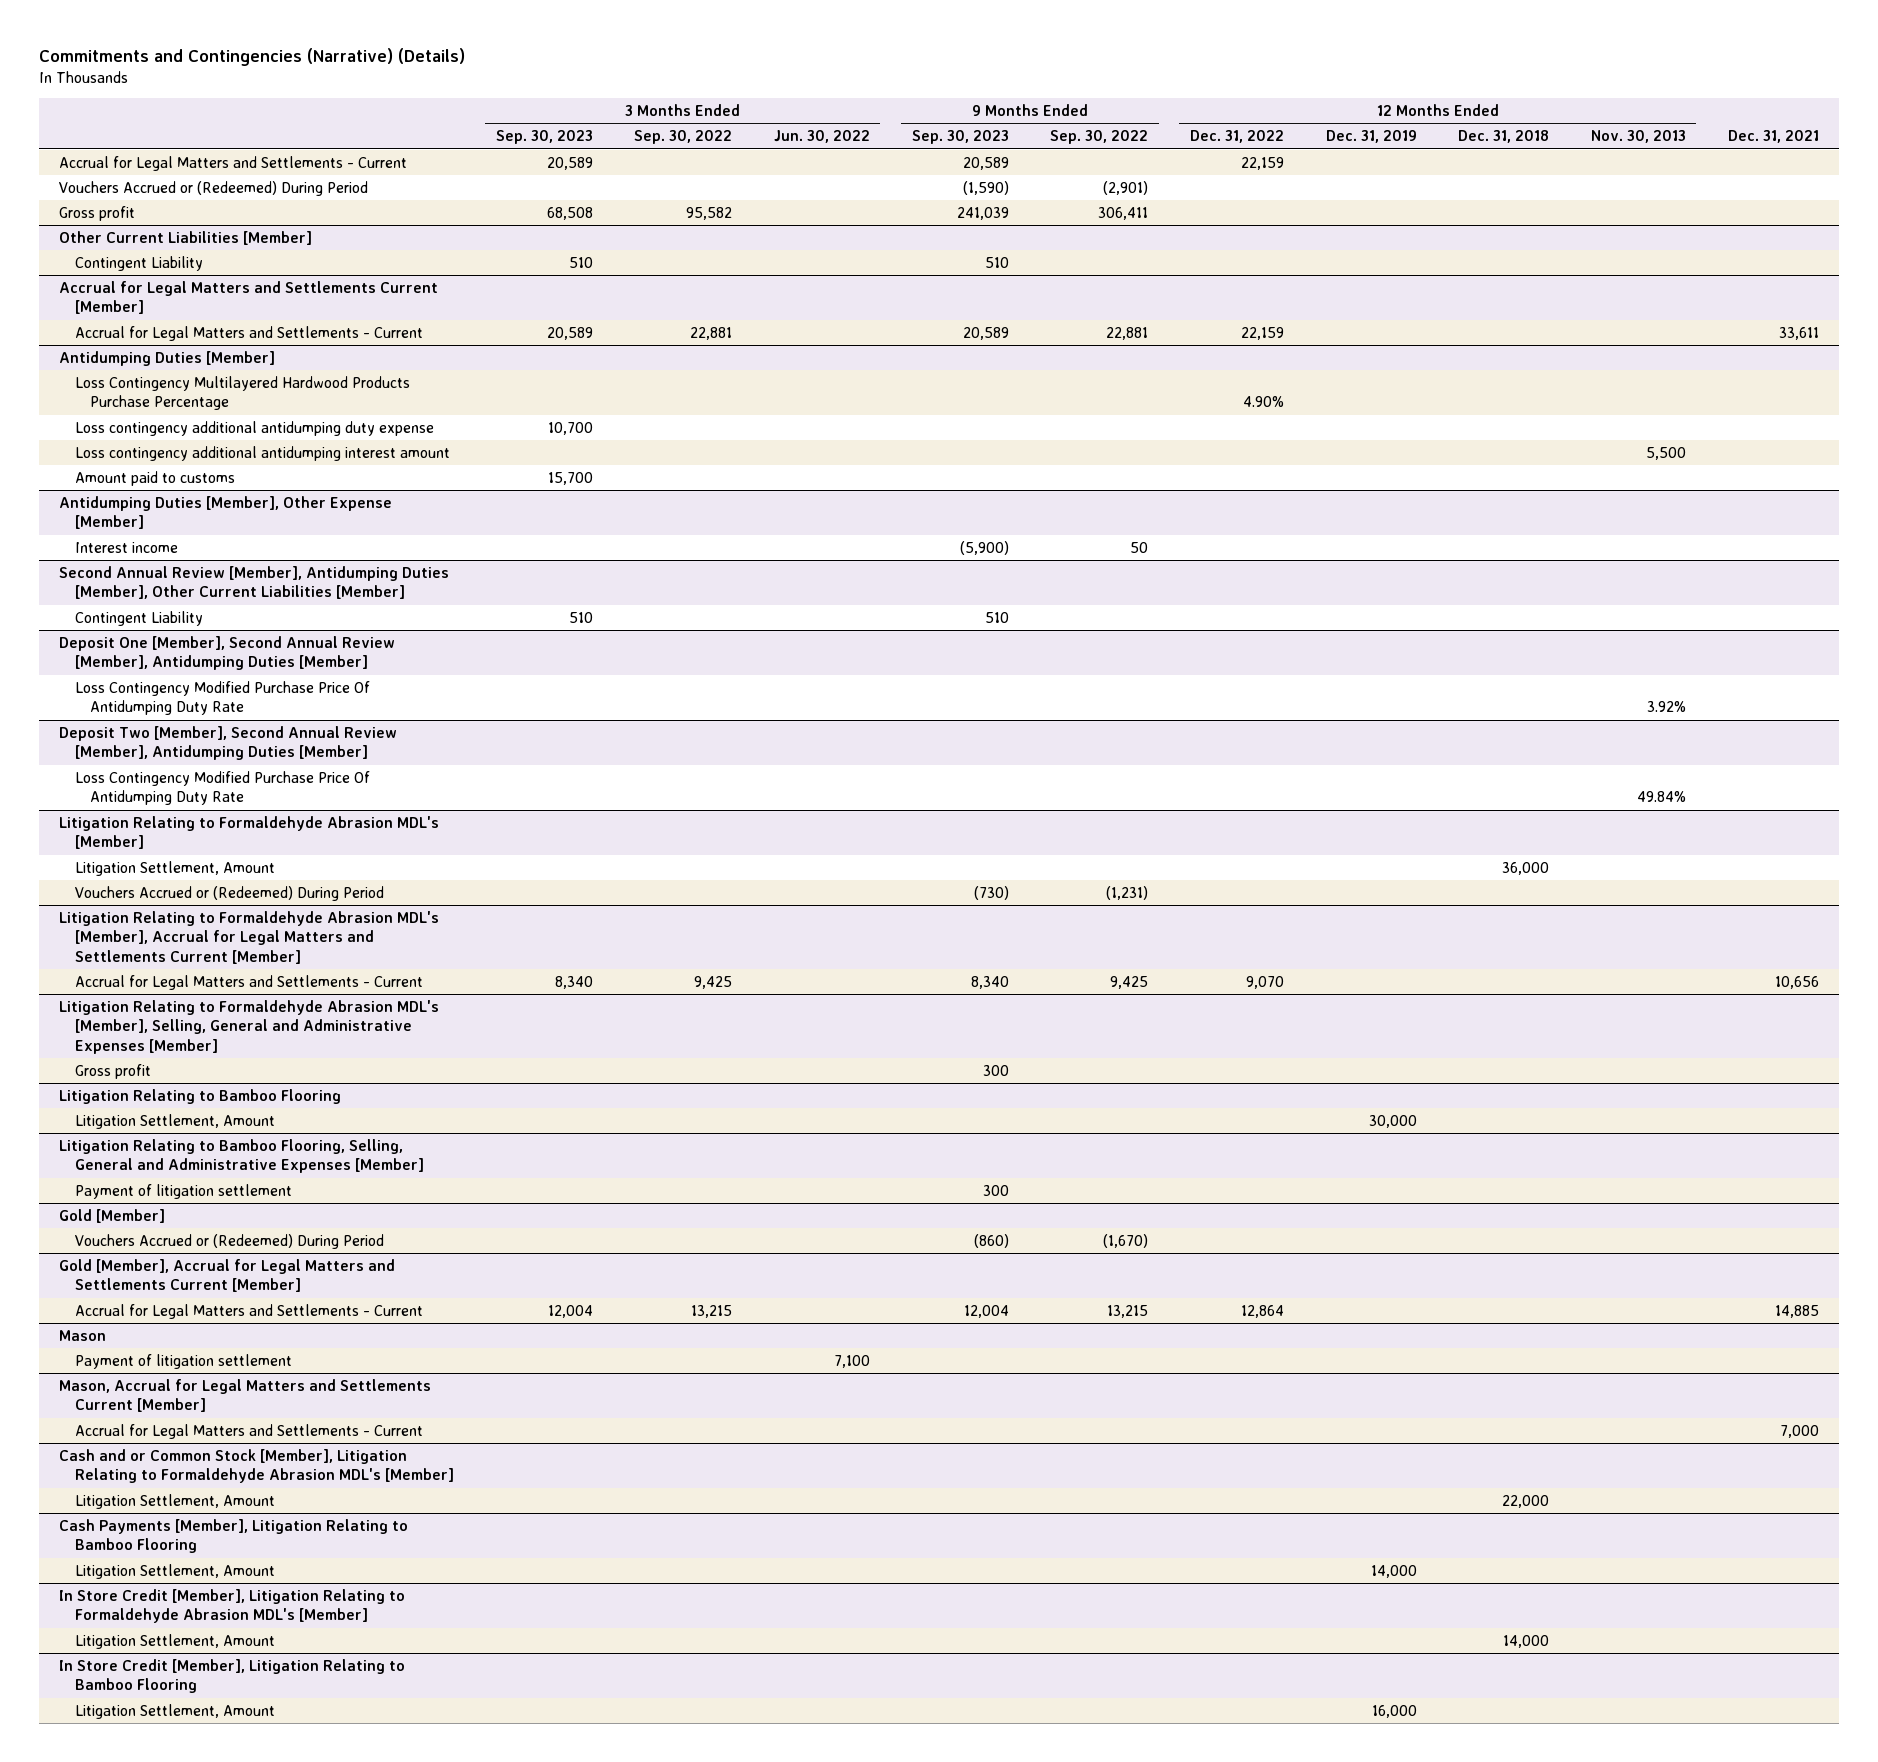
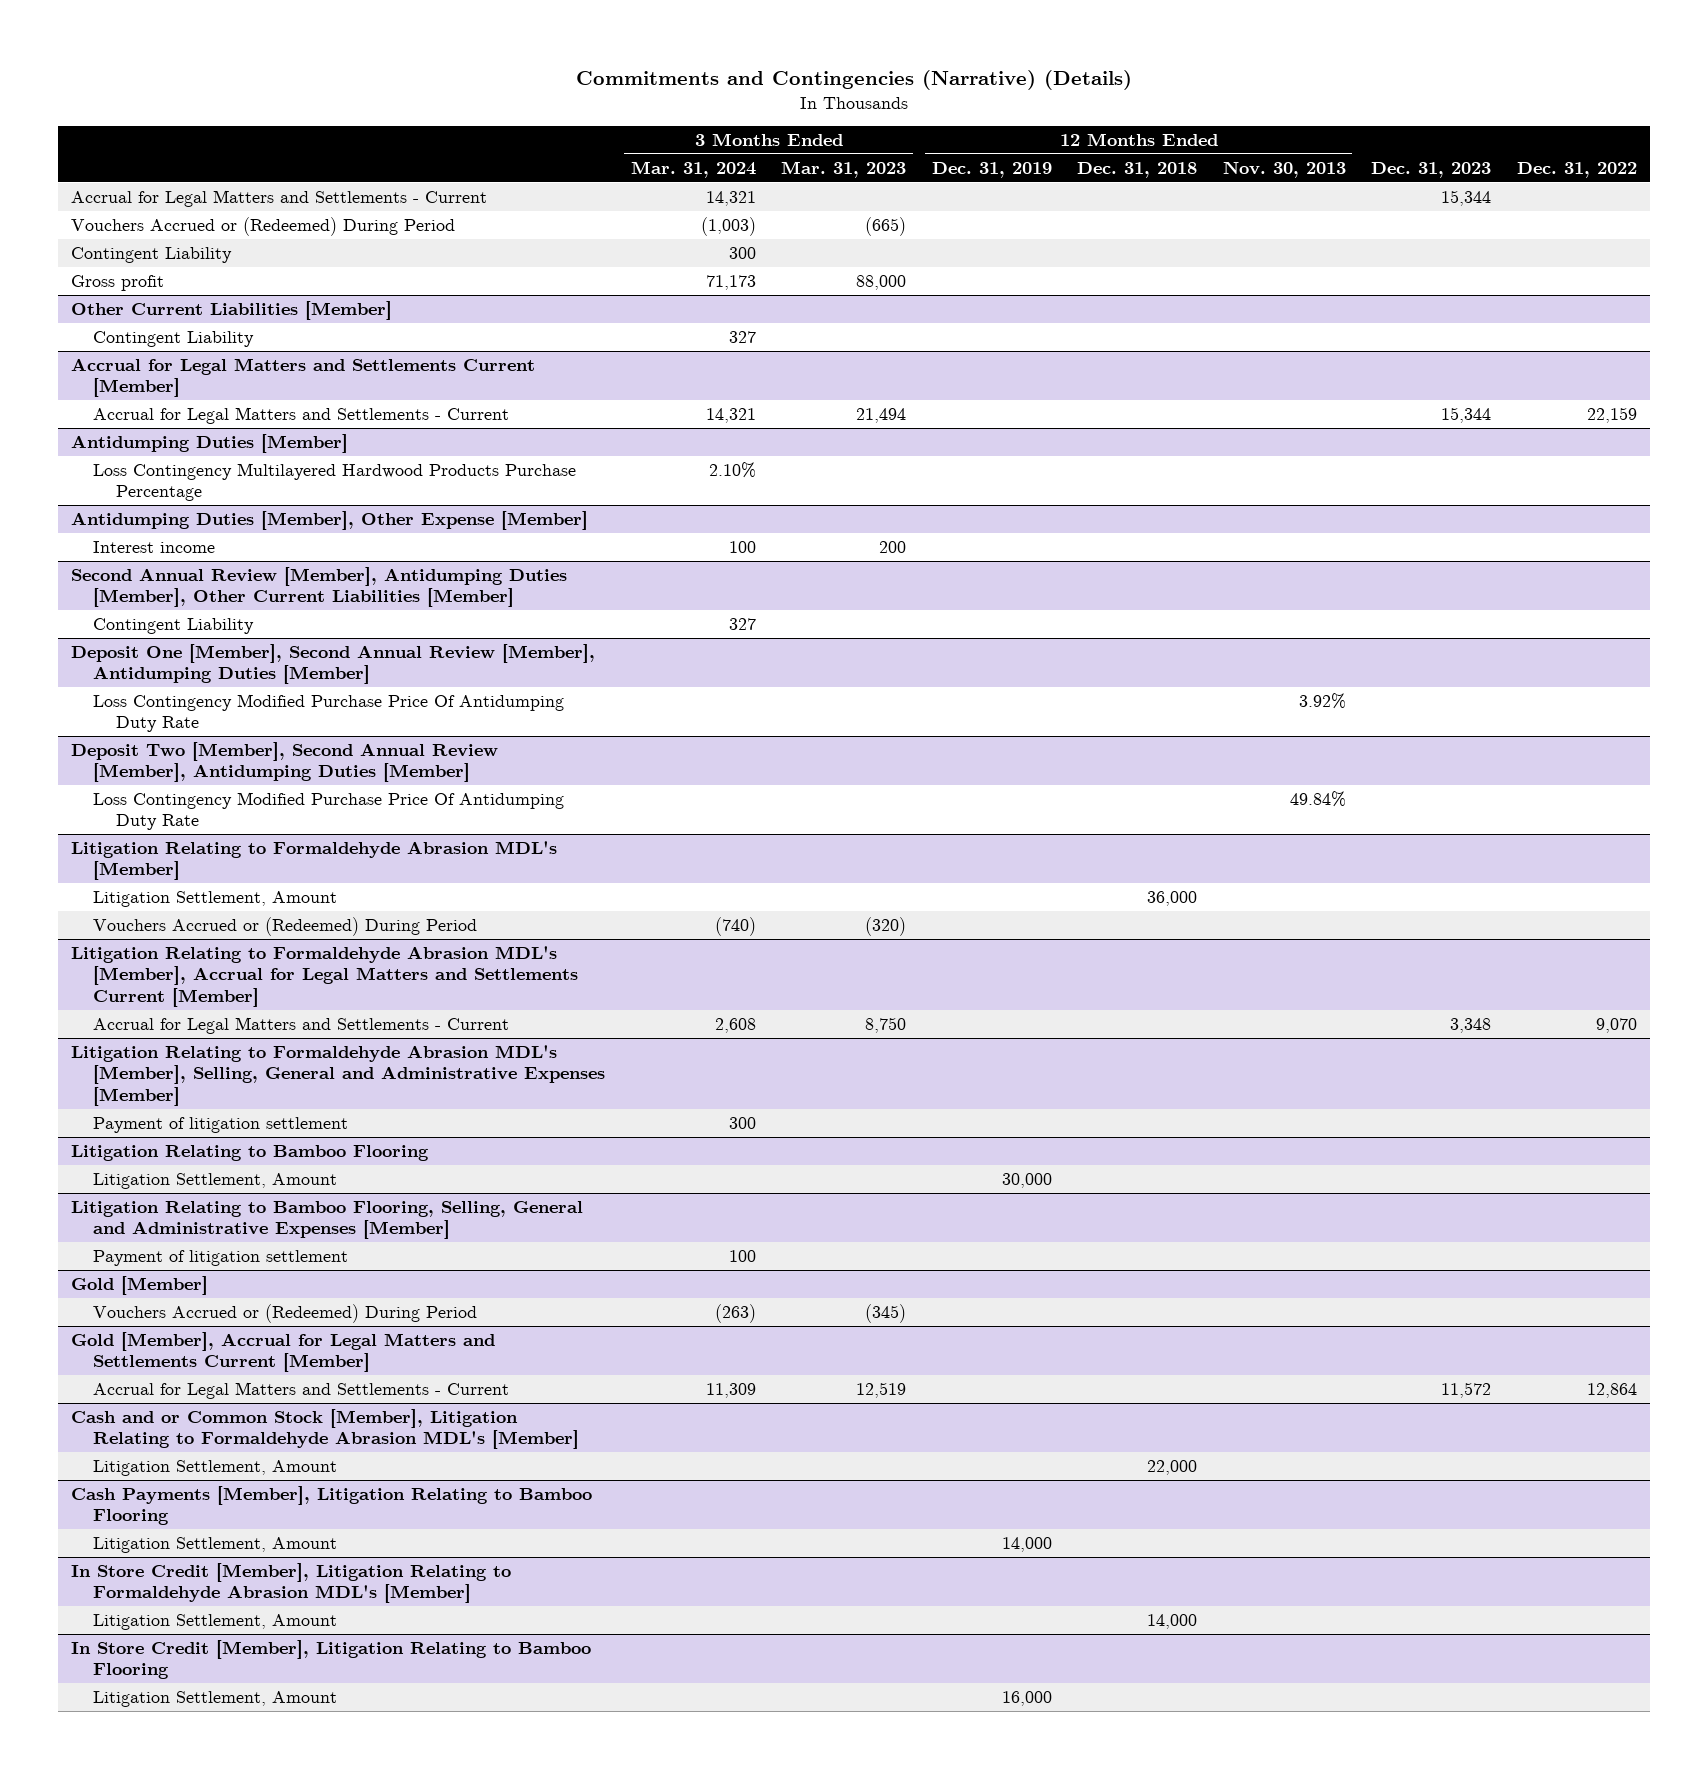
- | 3 Months Ended Sep. 30, 2023 | 3 Months Ended Sep. 30, 2022 | 3 Months Ended Jun. 30, 2022 | 9 Months Ended Sep. 30, 2023 | 9 Months Ended Sep. 30, 2022 | 12 Months Ended Dec. 31, 2022 | 12 Months Ended Dec. 31, 2019 | 12 Months Ended Dec. 31, 2018 | 12 Months Ended Nov. 30, 2013 | Dec. 31, 2021
+ | 3 Months Ended Mar. 31, 2024 | 3 Months Ended Mar. 31, 2023 | 12 Months Ended Dec. 31, 2019 | 12 Months Ended Dec. 31, 2018 | 12 Months Ended Nov. 30, 2013 | Dec. 31, 2023 | Dec. 31, 2022
+ Contingent Liability | 300 | | | | | |
@ Antidumping Duties [Member]
- Loss contingency additional antidumping duty expense | 10,700 | | | | | | | | |
- Loss contingency additional antidumping interest amount | | | | | | | | | 5,500 |
- Amount paid to customs | 15,700 | | | | | | | | |
@ Litigation Relating to Formaldehyde Abrasion MDL's [Member], Selling, General and Administrative Expenses [Member]
- Gross profit | | | | 300 | | | | | |
+ Payment of litigation settlement | 300 | | | | | |
- Mason
- Payment of litigation settlement | | | 7,100 | | | | | | |
- Mason, Accrual for Legal Matters and Settlements Current [Member]
- Accrual for Legal Matters and Settlements - Current | | | | | | | | | | 7,000

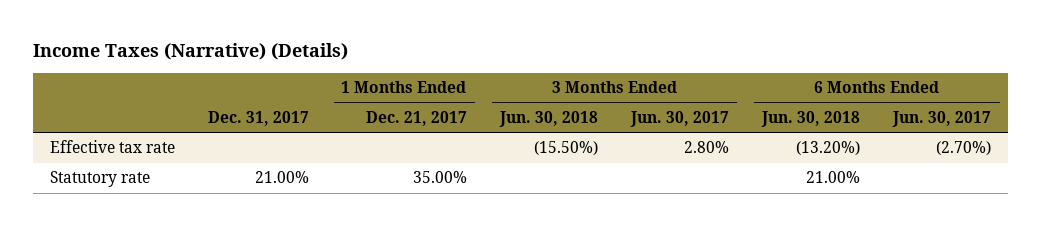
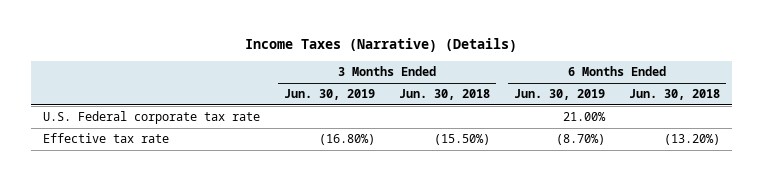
- | Dec. 31, 2017 | 1 Months Ended Dec. 21, 2017 | 3 Months Ended Jun. 30, 2018 | 3 Months Ended Jun. 30, 2017 | 6 Months Ended Jun. 30, 2018 | 6 Months Ended Jun. 30, 2017
+ | 3 Months Ended Jun. 30, 2019 | 3 Months Ended Jun. 30, 2018 | 6 Months Ended Jun. 30, 2019 | 6 Months Ended Jun. 30, 2018
+ U.S. Federal corporate tax rate | | | 21.00% |
- Statutory rate | 21.00% | 35.00% | | | 21.00% |

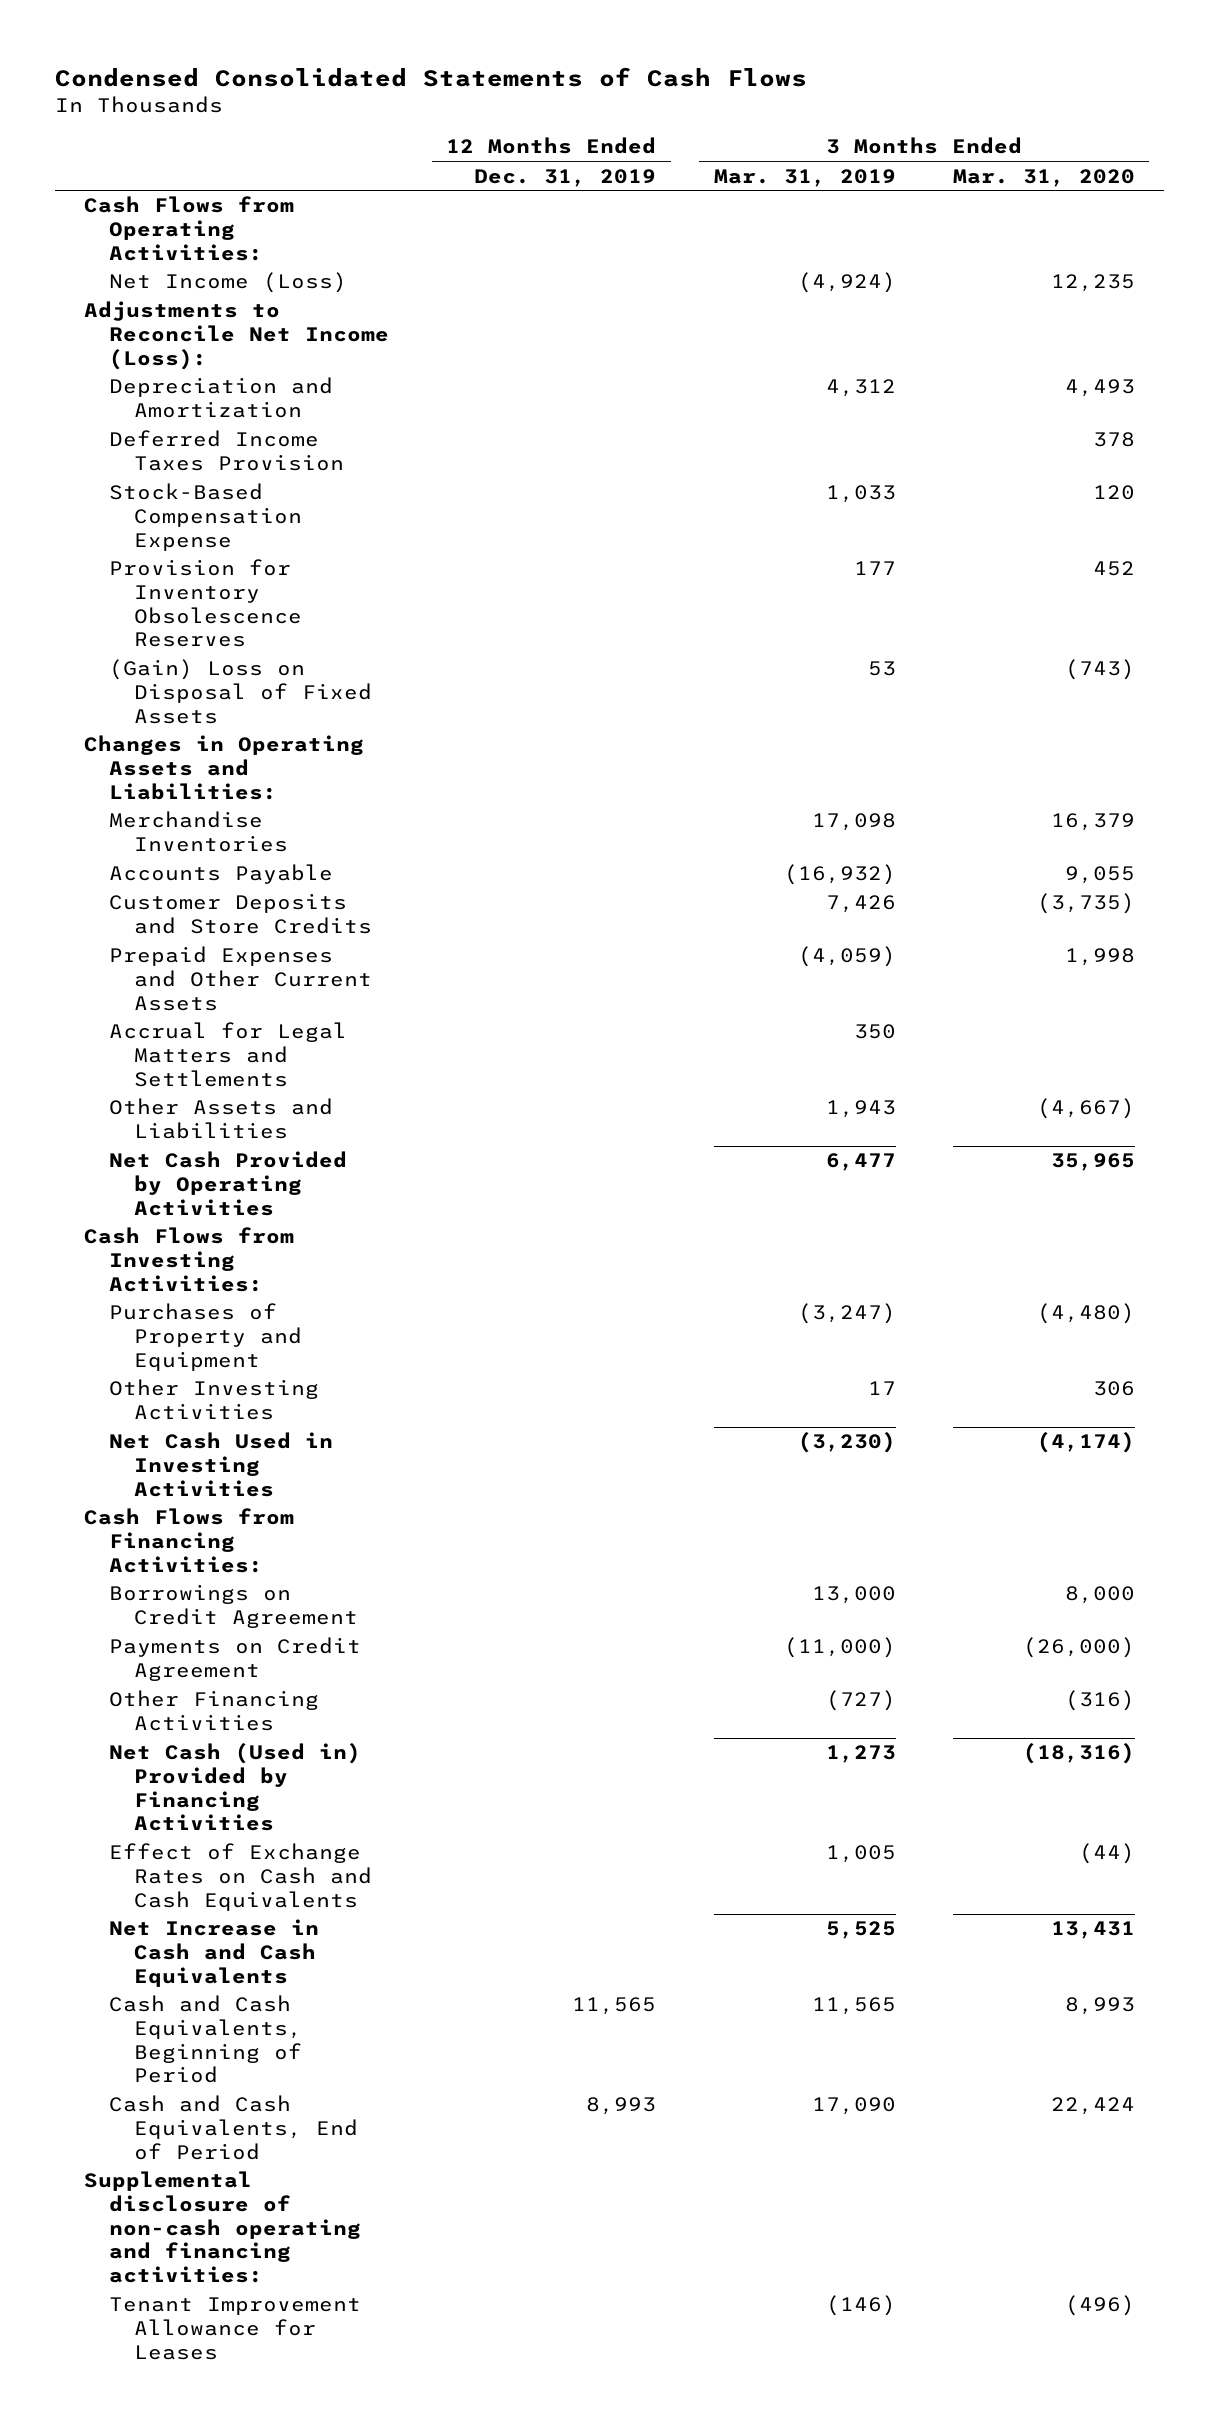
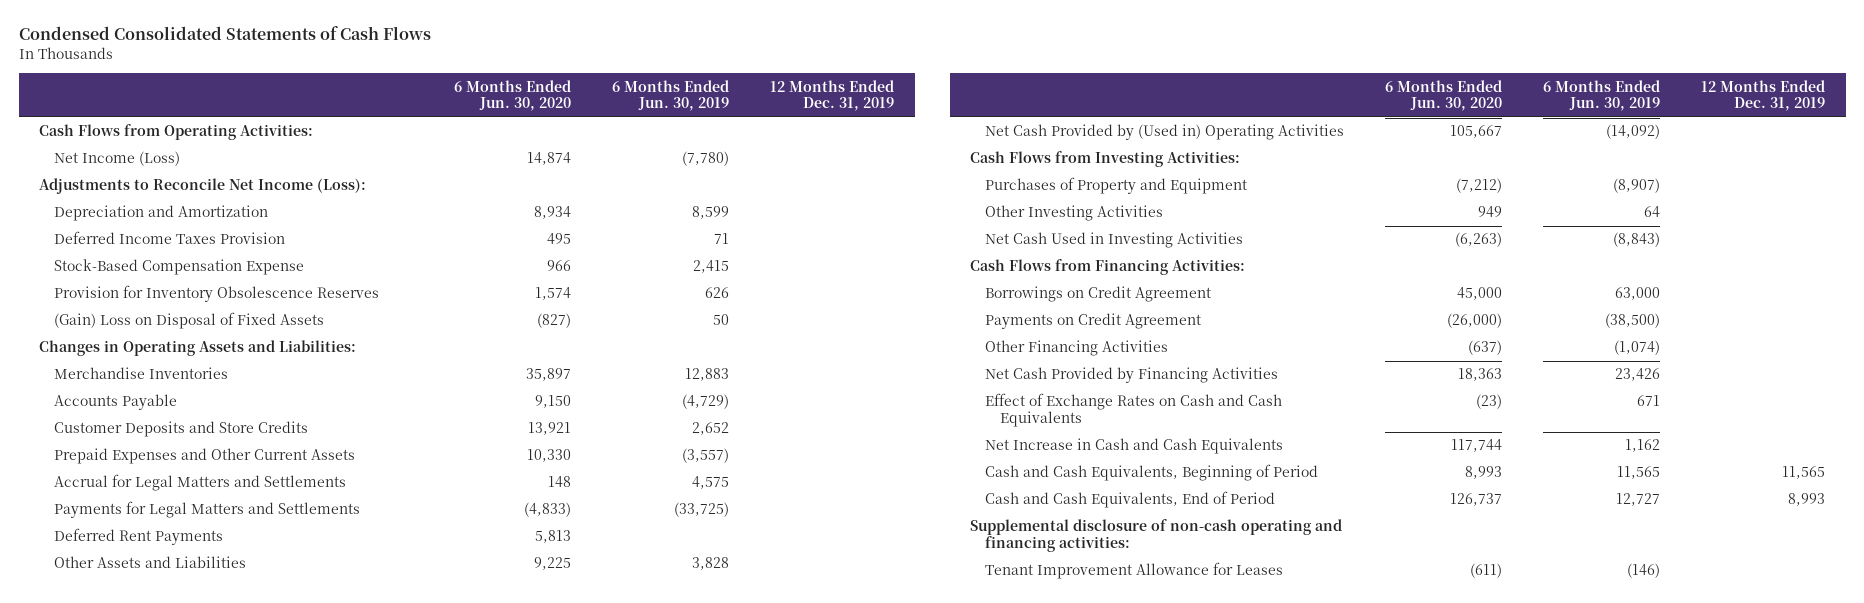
- | 12 Months Ended Dec. 31, 2019 | 3 Months Ended Mar. 31, 2019 | 3 Months Ended Mar. 31, 2020
+ | 6 Months Ended Jun. 30, 2020 | 6 Months Ended Jun. 30, 2019 | 12 Months Ended Dec. 31, 2019
+ Payments for Legal Matters and Settlements | (4,833) | (33,725) |
+ Deferred Rent Payments | 5,813 | |
- Net Cash Provided by Operating Activities | | 6,477 | 35,965
+ Net Cash Provided by (Used in) Operating Activities | 105,667 | (14,092) |
- Net Cash (Used in) Provided by Financing Activities | | 1,273 | (18,316)
+ Net Cash Provided by Financing Activities | 18,363 | 23,426 |

